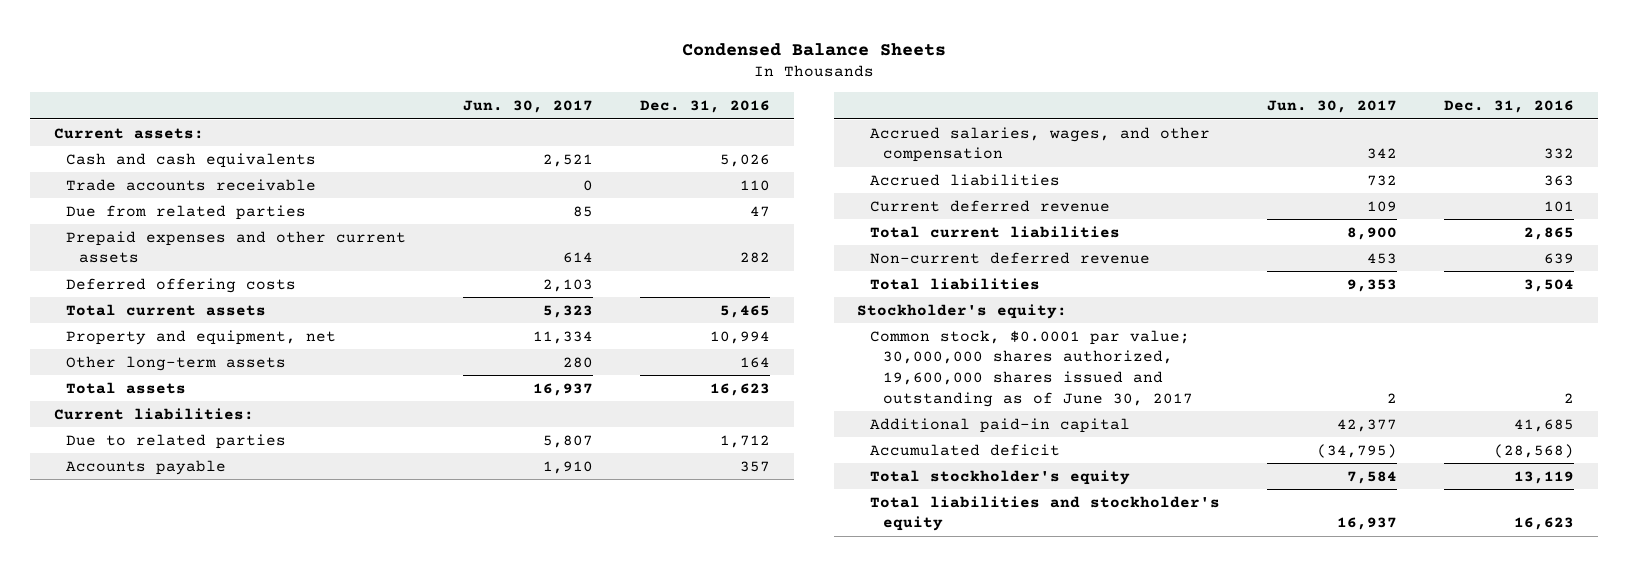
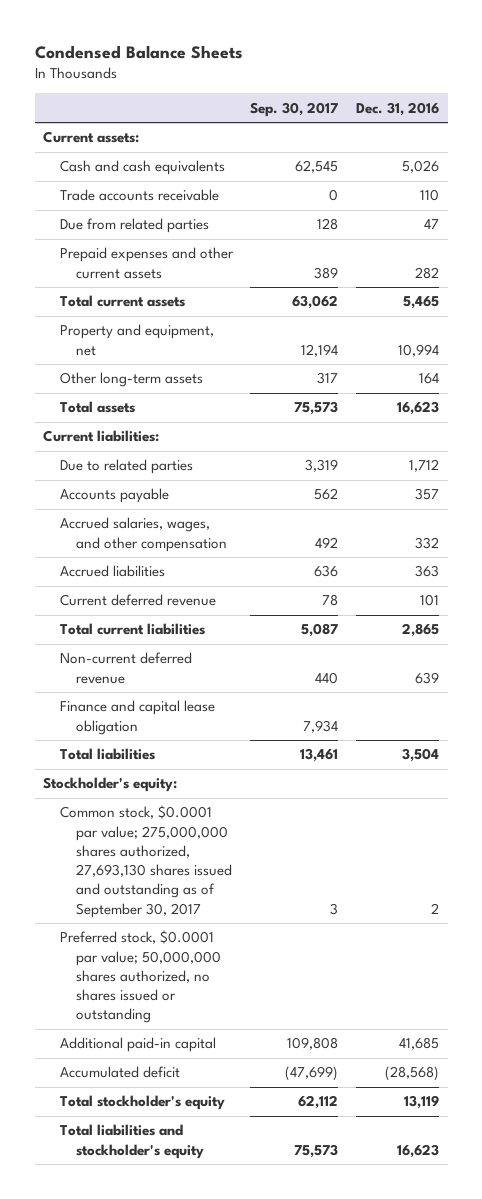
- | Jun. 30, 2017 | Dec. 31, 2016
+ | Sep. 30, 2017 | Dec. 31, 2016
- Deferred offering costs | 2,103 |
+ Finance and capital lease obligation | 7,934 |
- Common stock, $0.0001 par value; 30,000,000 shares authorized, 19,600,000 shares issued and outstanding as of June 30, 2017 | 2 | 2
+ Common stock, $0.0001 par value; 275,000,000 shares authorized, 27,693,130 shares issued and outstanding as of September 30, 2017 | 3 | 2
+ Preferred stock, $0.0001 par value; 50,000,000 shares authorized, no shares issued or outstanding

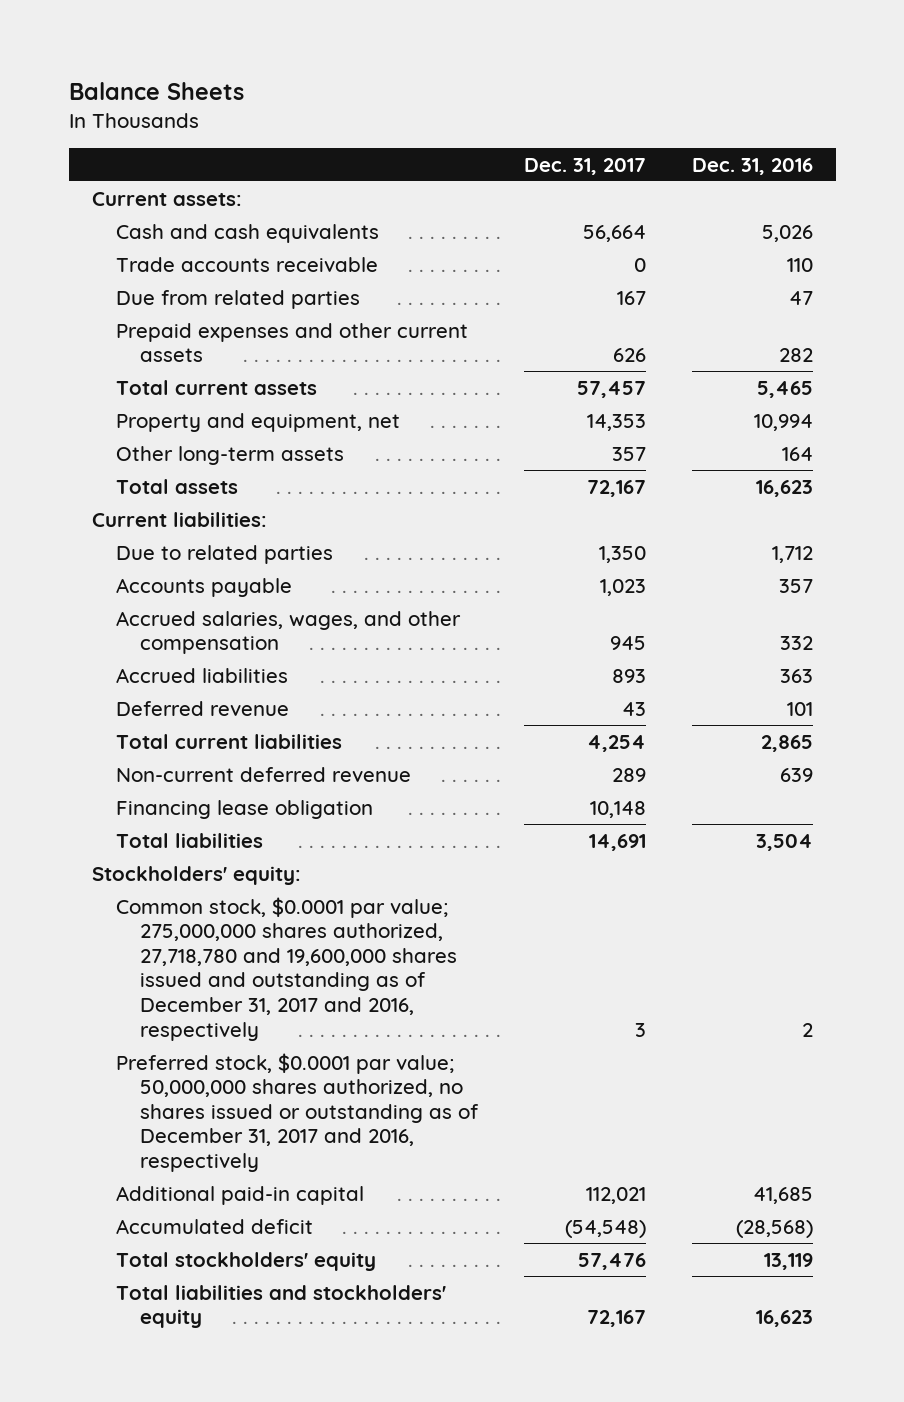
- Condensed Balance Sheets
+ Balance Sheets
- | Sep. 30, 2017 | Dec. 31, 2016
+ | Dec. 31, 2017 | Dec. 31, 2016
- Current deferred revenue | 78 | 101
+ Deferred revenue | 43 | 101
- Finance and capital lease obligation | 7,934 |
+ Financing lease obligation | 10,148 |
- Stockholder's equity:
- Common stock, $0.0001 par value; 275,000,000 shares authorized, 27,693,130 shares issued and outstanding as of September 30, 2017 | 3 | 2
- Preferred stock, $0.0001 par value; 50,000,000 shares authorized, no shares issued or outstanding
+ Stockholders' equity:
+ Common stock, $0.0001 par value; 275,000,000 shares authorized, 27,718,780 and 19,600,000 shares issued and outstanding as of December 31, 2017 and 2016, respectively | 3 | 2
+ Preferred stock, $0.0001 par value; 50,000,000 shares authorized, no shares issued or outstanding as of December 31, 2017 and 2016, respectively
- Total stockholder's equity | 62,112 | 13,119
- Total liabilities and stockholder's equity | 75,573 | 16,623
+ Total stockholders' equity | 57,476 | 13,119
+ Total liabilities and stockholders' equity | 72,167 | 16,623

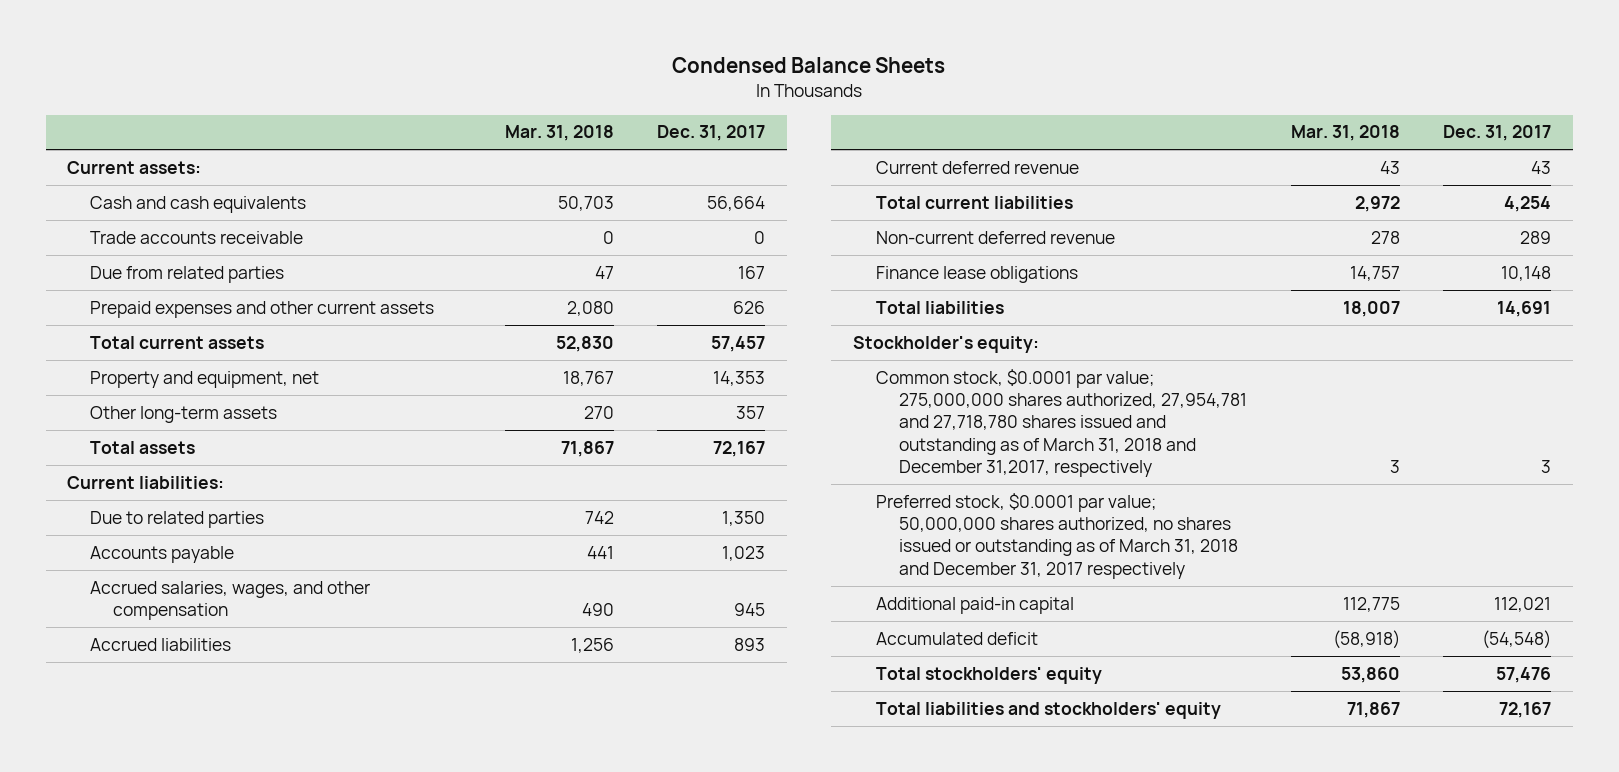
- Balance Sheets
+ Condensed Balance Sheets
- | Dec. 31, 2017 | Dec. 31, 2016
+ | Mar. 31, 2018 | Dec. 31, 2017
- Deferred revenue | 43 | 101
+ Current deferred revenue | 43 | 43
- Financing lease obligation | 10,148 |
+ Finance lease obligations | 14,757 | 10,148
- Stockholders' equity:
- Common stock, $0.0001 par value; 275,000,000 shares authorized, 27,718,780 and 19,600,000 shares issued and outstanding as of December 31, 2017 and 2016, respectively | 3 | 2
- Preferred stock, $0.0001 par value; 50,000,000 shares authorized, no shares issued or outstanding as of December 31, 2017 and 2016, respectively
+ Stockholder's equity:
+ Common stock, $0.0001 par value; 275,000,000 shares authorized, 27,954,781 and 27,718,780 shares issued and outstanding as of March 31, 2018 and December 31,2017, respectively | 3 | 3
+ Preferred stock, $0.0001 par value; 50,000,000 shares authorized, no shares issued or outstanding as of March 31, 2018 and December 31, 2017 respectively

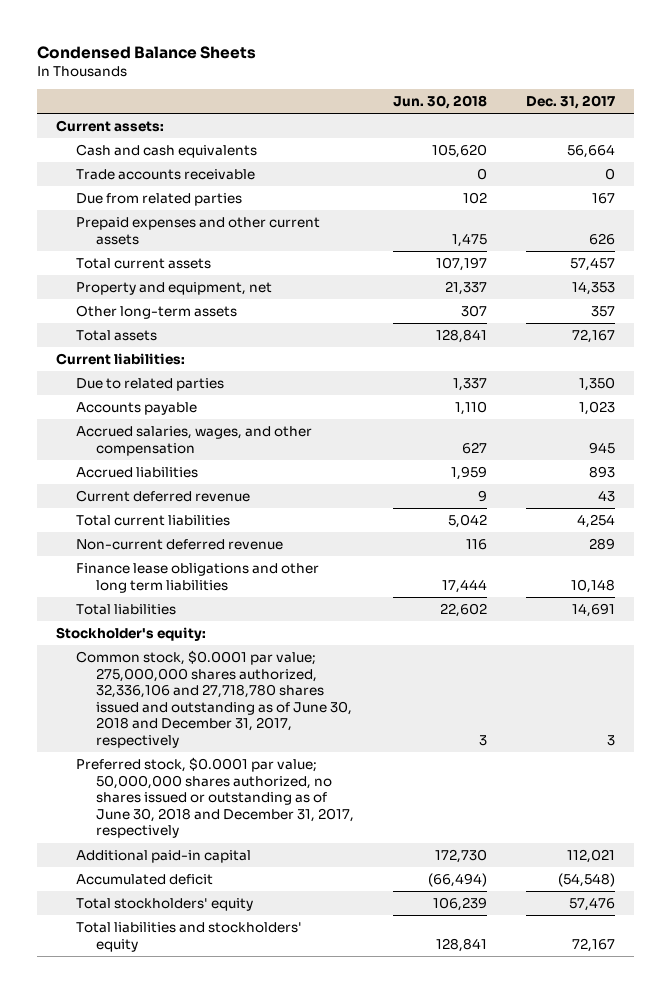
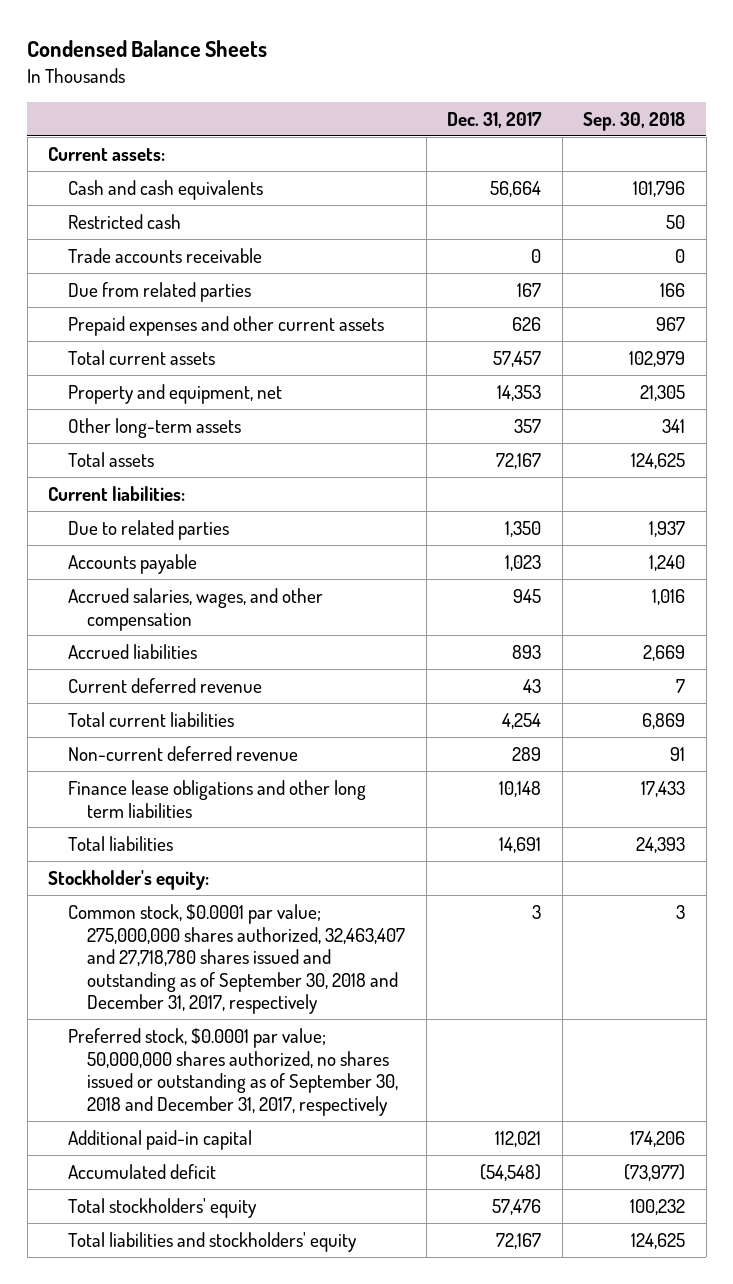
- | Jun. 30, 2018 | Dec. 31, 2017
+ | Dec. 31, 2017 | Sep. 30, 2018
+ Restricted cash | | 50
- Common stock, $0.0001 par value; 275,000,000 shares authorized, 32,336,106 and 27,718,780 shares issued and outstanding as of June 30, 2018 and December 31, 2017, respectively | 3 | 3
- Preferred stock, $0.0001 par value; 50,000,000 shares authorized, no shares issued or outstanding as of June 30, 2018 and December 31, 2017, respectively
+ Common stock, $0.0001 par value; 275,000,000 shares authorized, 32,463,407 and 27,718,780 shares issued and outstanding as of September 30, 2018 and December 31, 2017, respectively | 3 | 3
+ Preferred stock, $0.0001 par value; 50,000,000 shares authorized, no shares issued or outstanding as of September 30, 2018 and December 31, 2017, respectively

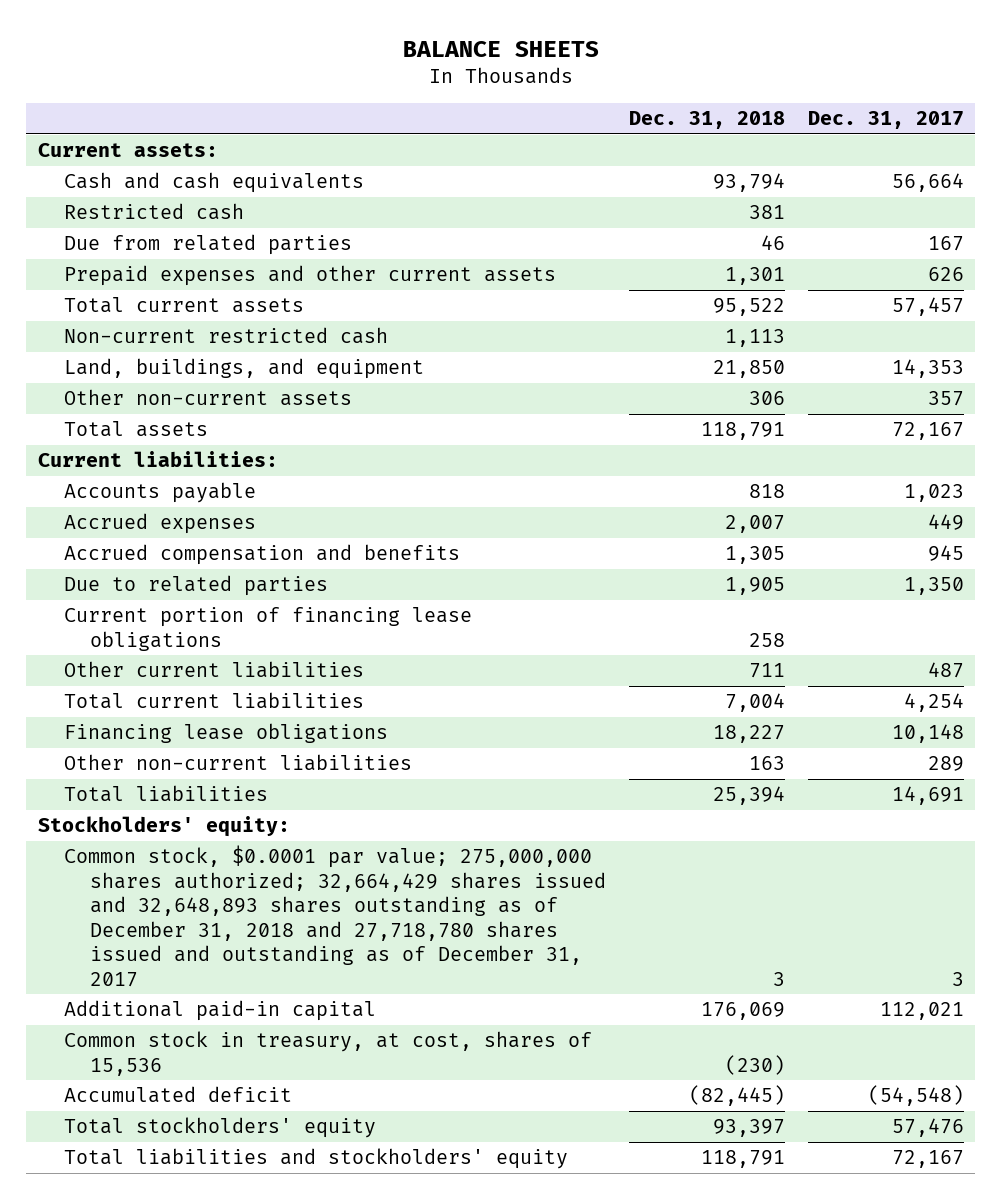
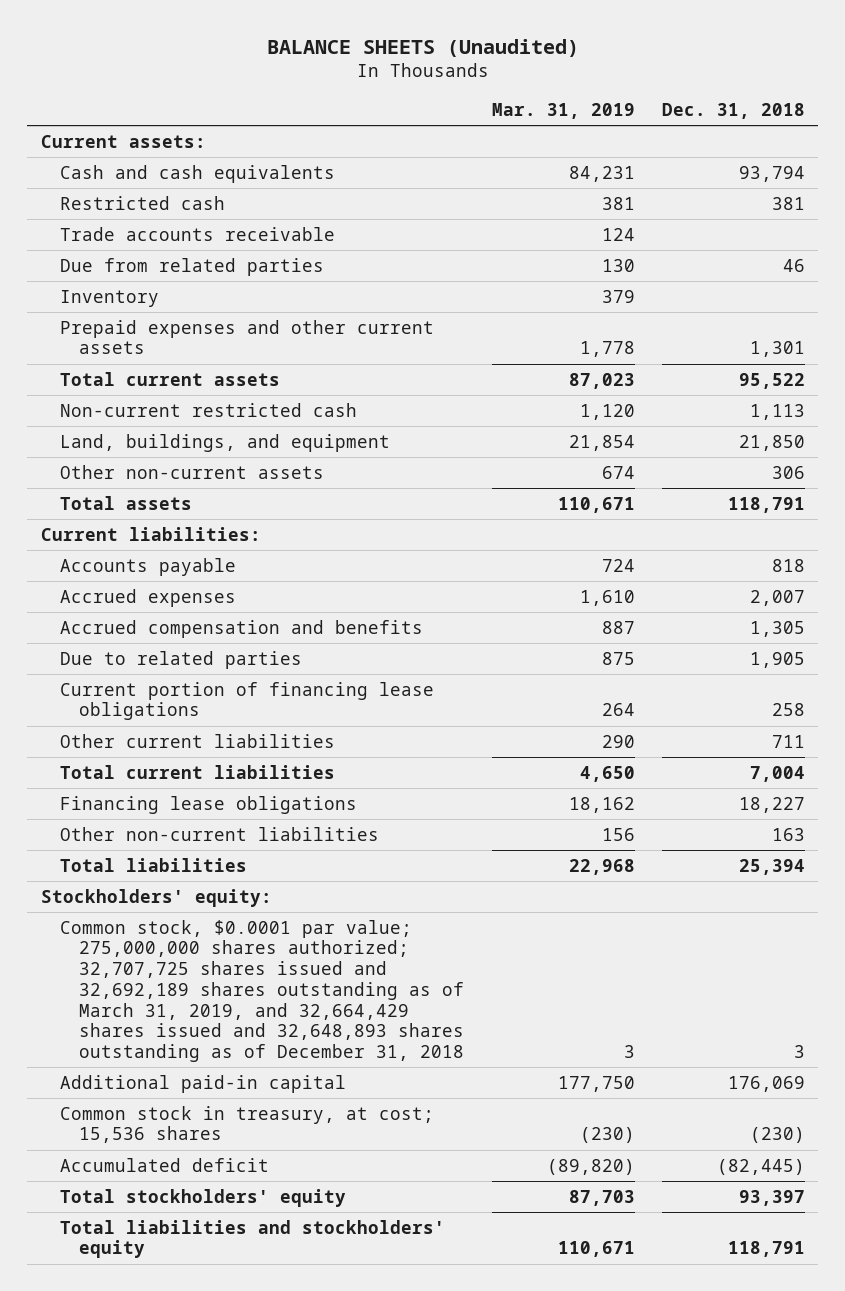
- BALANCE SHEETS
+ BALANCE SHEETS (Unaudited)
- | Dec. 31, 2018 | Dec. 31, 2017
+ | Mar. 31, 2019 | Dec. 31, 2018
+ Trade accounts receivable | 124 |
+ Inventory | 379 |
- Common stock, $0.0001 par value; 275,000,000 shares authorized; 32,664,429 shares issued and 32,648,893 shares outstanding as of December 31, 2018 and 27,718,780 shares issued and outstanding as of December 31, 2017 | 3 | 3
+ Common stock, $0.0001 par value; 275,000,000 shares authorized; 32,707,725 shares issued and 32,692,189 shares outstanding as of March 31, 2019, and 32,664,429 shares issued and 32,648,893 shares outstanding as of December 31, 2018 | 3 | 3
- Common stock in treasury, at cost, shares of 15,536 | (230) |
+ Common stock in treasury, at cost; 15,536 shares | (230) | (230)

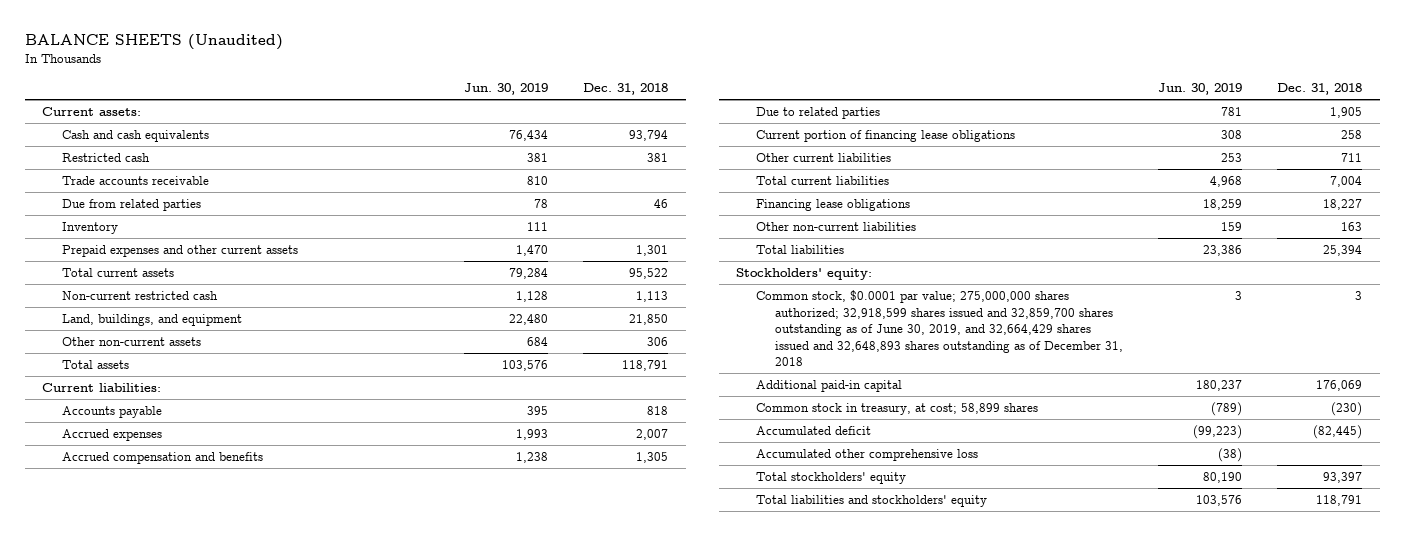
- | Mar. 31, 2019 | Dec. 31, 2018
+ | Jun. 30, 2019 | Dec. 31, 2018
- Common stock, $0.0001 par value; 275,000,000 shares authorized; 32,707,725 shares issued and 32,692,189 shares outstanding as of March 31, 2019, and 32,664,429 shares issued and 32,648,893 shares outstanding as of December 31, 2018 | 3 | 3
+ Common stock, $0.0001 par value; 275,000,000 shares authorized; 32,918,599 shares issued and 32,859,700 shares outstanding as of June 30, 2019, and 32,664,429 shares issued and 32,648,893 shares outstanding as of December 31, 2018 | 3 | 3
- Common stock in treasury, at cost; 15,536 shares | (230) | (230)
+ Common stock in treasury, at cost; 58,899 shares | (789) | (230)
+ Accumulated other comprehensive loss | (38) |

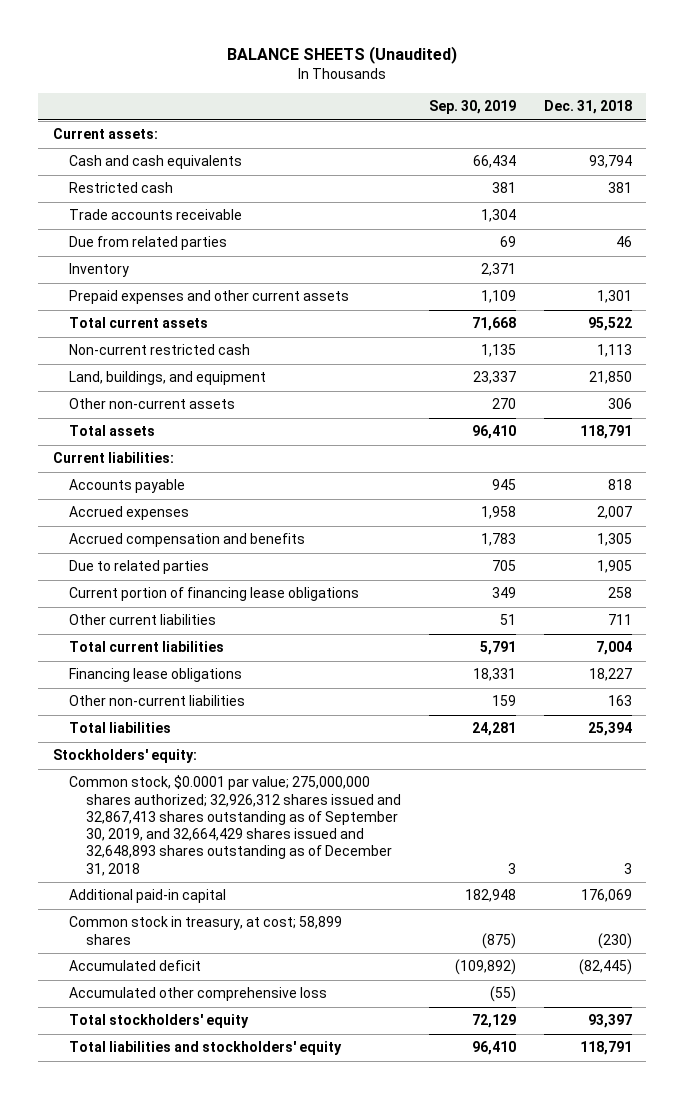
- | Jun. 30, 2019 | Dec. 31, 2018
+ | Sep. 30, 2019 | Dec. 31, 2018
- Common stock, $0.0001 par value; 275,000,000 shares authorized; 32,918,599 shares issued and 32,859,700 shares outstanding as of June 30, 2019, and 32,664,429 shares issued and 32,648,893 shares outstanding as of December 31, 2018 | 3 | 3
+ Common stock, $0.0001 par value; 275,000,000 shares authorized; 32,926,312 shares issued and 32,867,413 shares outstanding as of September 30, 2019, and 32,664,429 shares issued and 32,648,893 shares outstanding as of December 31, 2018 | 3 | 3

